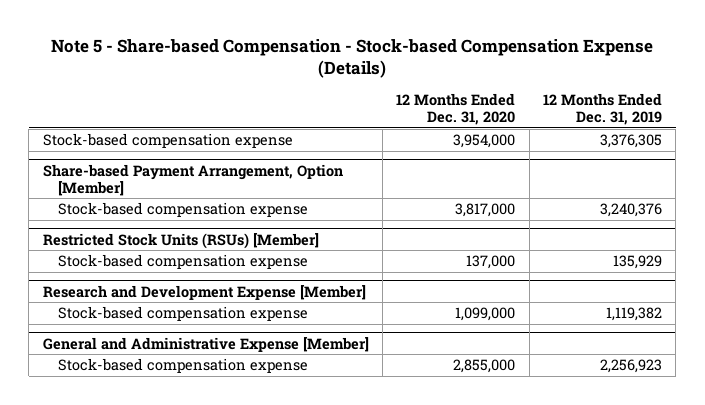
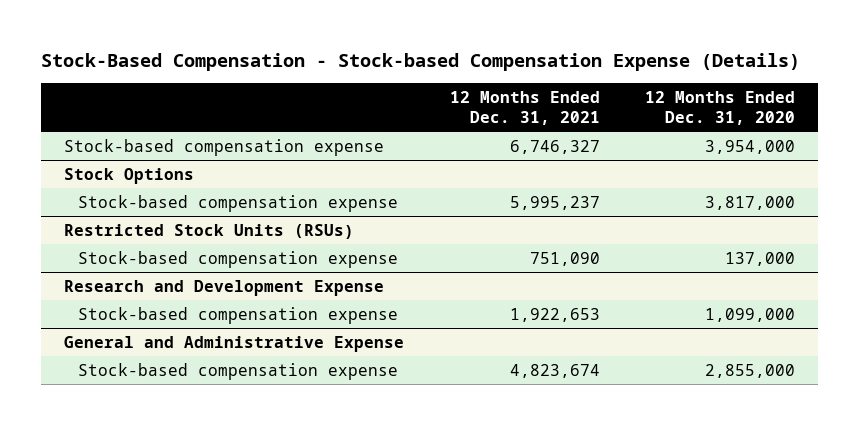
- Note 5 - Share-based Compensation - Stock-based Compensation Expense (Details)
+ Stock-Based Compensation - Stock-based Compensation Expense (Details)
- | 12 Months Ended Dec. 31, 2020 | 12 Months Ended Dec. 31, 2019
+ | 12 Months Ended Dec. 31, 2021 | 12 Months Ended Dec. 31, 2020
- Share-based Payment Arrangement, Option [Member]
+ Stock Options
- Restricted Stock Units (RSUs) [Member]
+ Restricted Stock Units (RSUs)
- Research and Development Expense [Member]
+ Research and Development Expense
- General and Administrative Expense [Member]
+ General and Administrative Expense

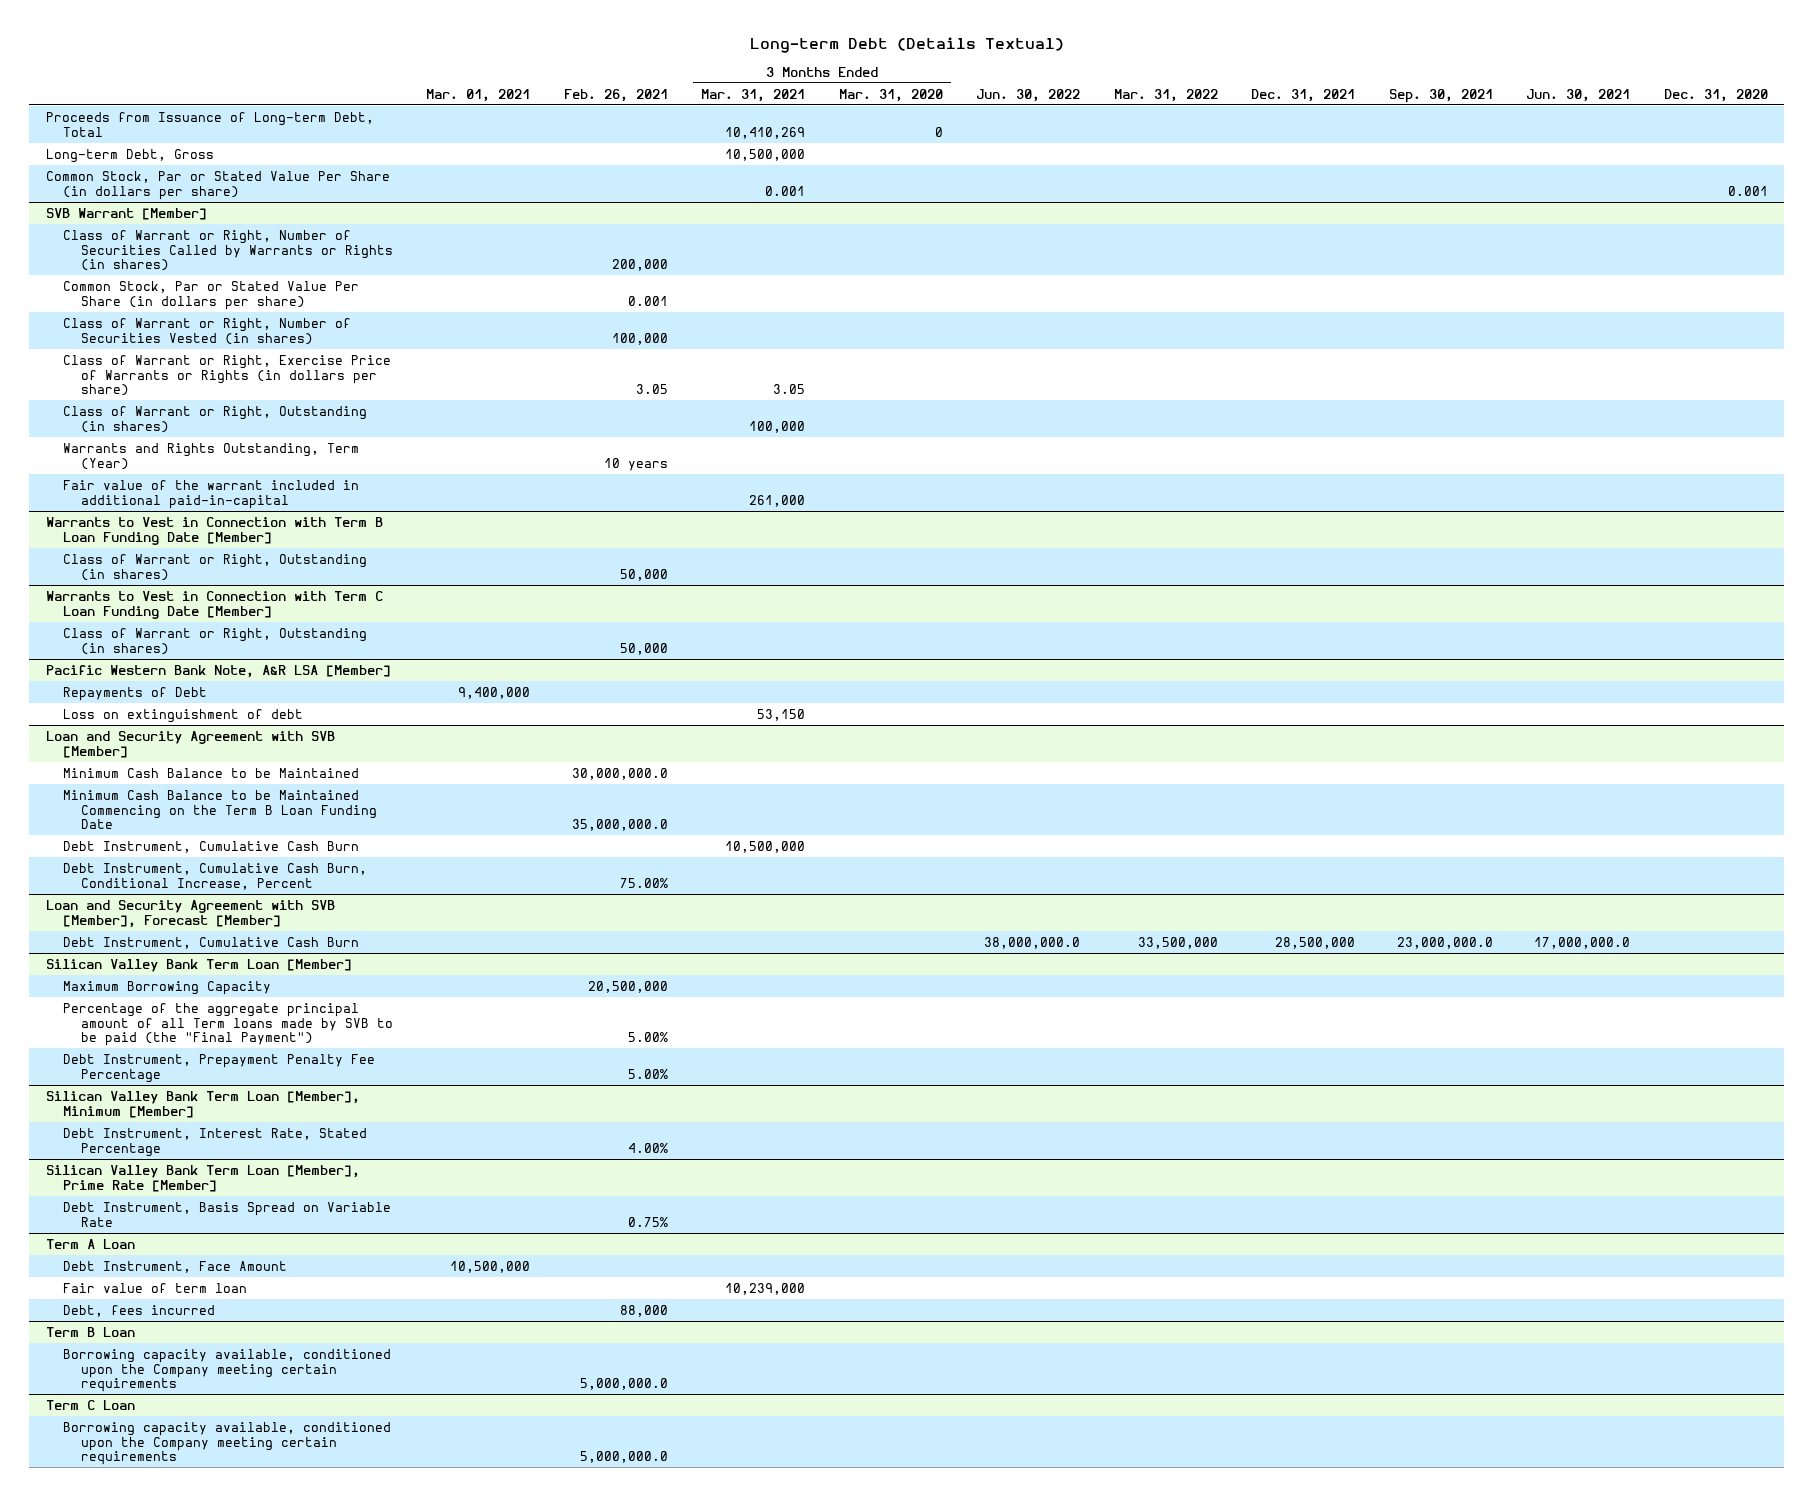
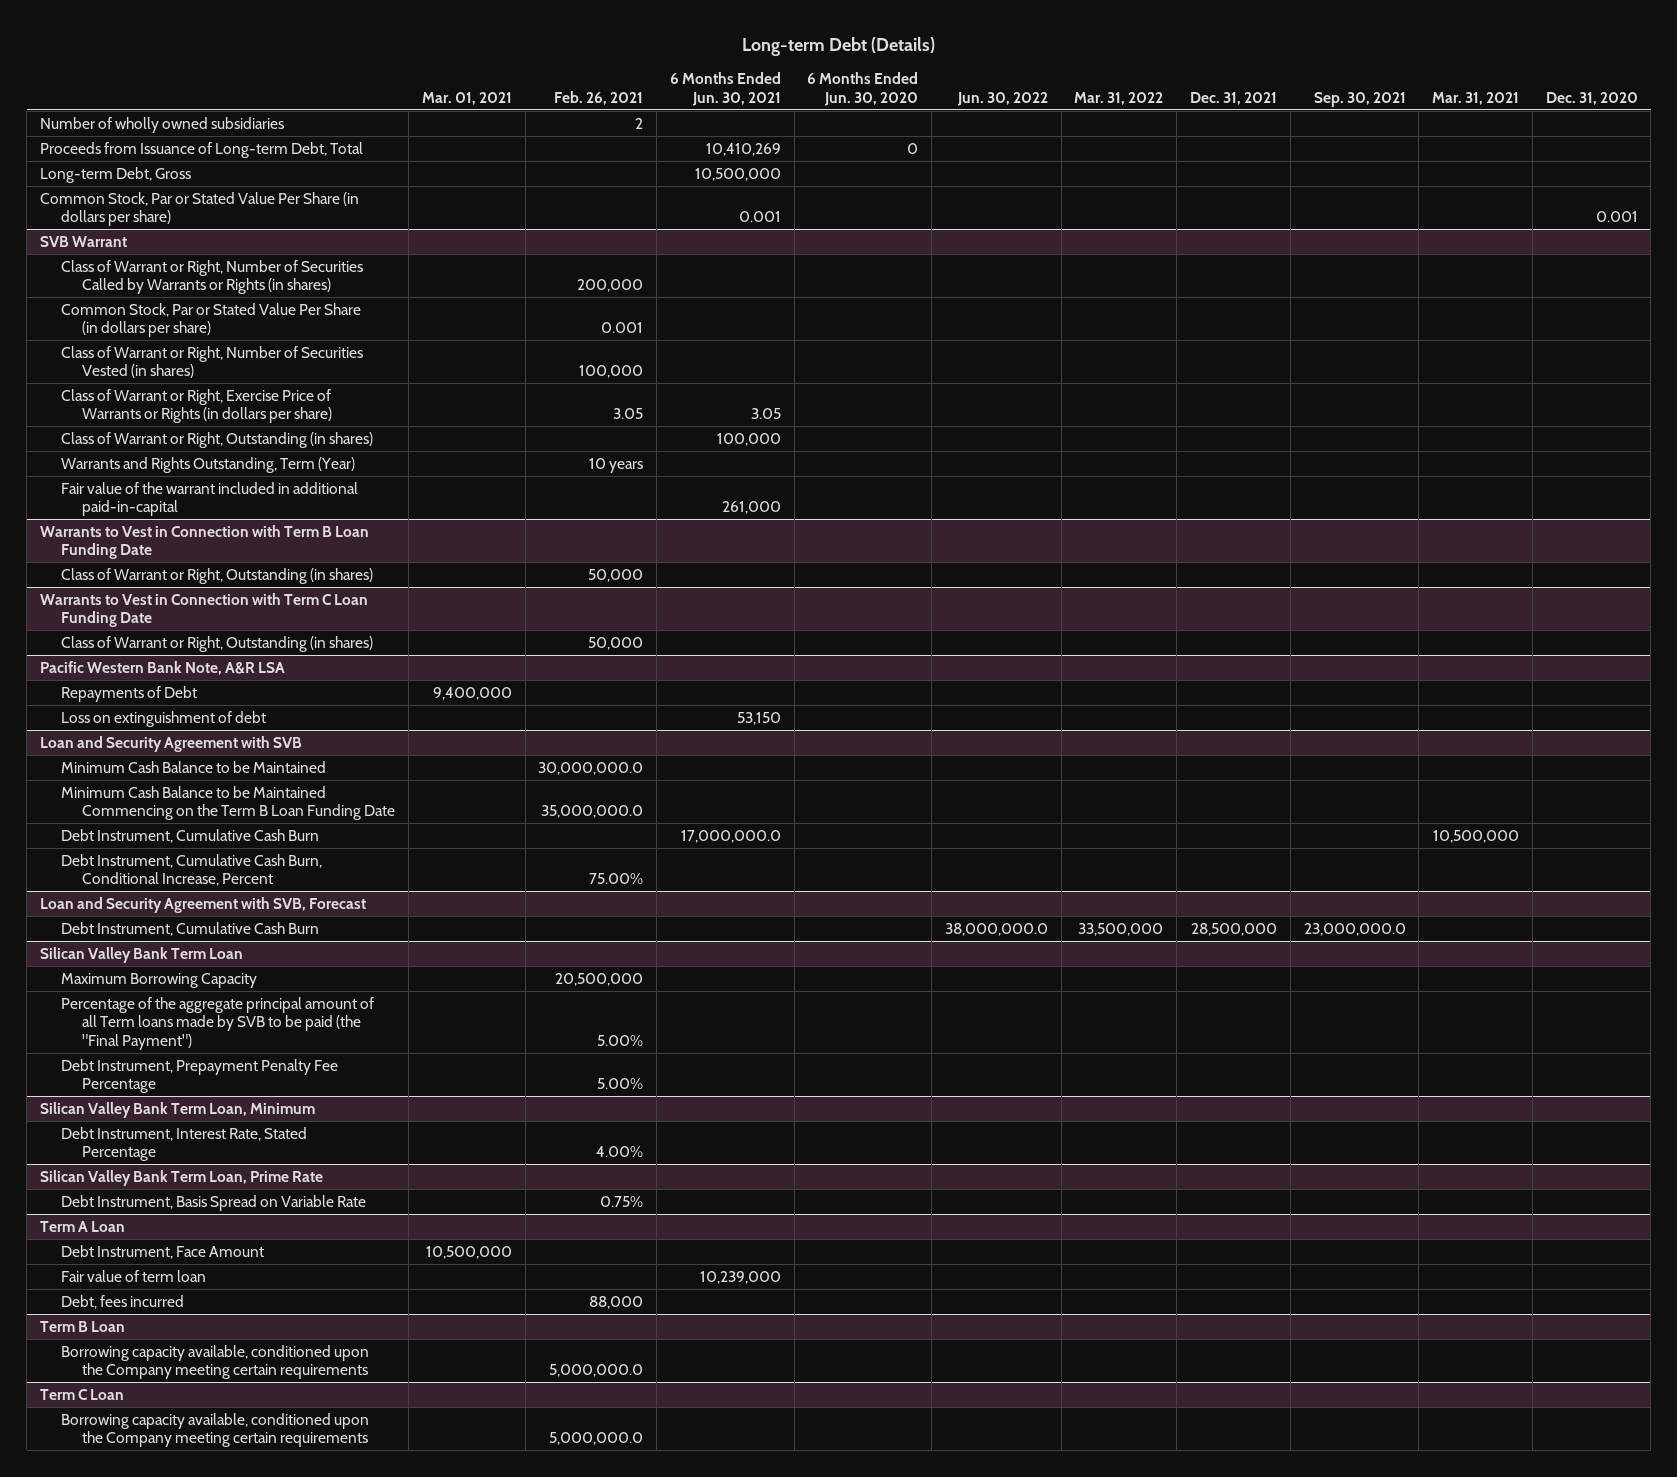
- Long-term Debt (Details Textual)
+ Long-term Debt (Details)
- | Mar. 01, 2021 | Feb. 26, 2021 | 3 Months Ended Mar. 31, 2021 | 3 Months Ended Mar. 31, 2020 | Jun. 30, 2022 | Mar. 31, 2022 | Dec. 31, 2021 | Sep. 30, 2021 | Jun. 30, 2021 | Dec. 31, 2020
+ | Mar. 01, 2021 | Feb. 26, 2021 | 6 Months Ended Jun. 30, 2021 | 6 Months Ended Jun. 30, 2020 | Jun. 30, 2022 | Mar. 31, 2022 | Dec. 31, 2021 | Sep. 30, 2021 | Mar. 31, 2021 | Dec. 31, 2020
+ Number of wholly owned subsidiaries | | 2 | | | | | | | |
- SVB Warrant [Member]
+ SVB Warrant
- Warrants to Vest in Connection with Term B Loan Funding Date [Member]
+ Warrants to Vest in Connection with Term B Loan Funding Date
- Warrants to Vest in Connection with Term C Loan Funding Date [Member]
+ Warrants to Vest in Connection with Term C Loan Funding Date
- Pacific Western Bank Note, A&R LSA [Member]
+ Pacific Western Bank Note, A&R LSA
- Loan and Security Agreement with SVB [Member]
+ Loan and Security Agreement with SVB
- Loan and Security Agreement with SVB [Member], Forecast [Member]
+ Loan and Security Agreement with SVB, Forecast
- Silican Valley Bank Term Loan [Member]
+ Silican Valley Bank Term Loan
- Silican Valley Bank Term Loan [Member], Minimum [Member]
+ Silican Valley Bank Term Loan, Minimum
- Silican Valley Bank Term Loan [Member], Prime Rate [Member]
+ Silican Valley Bank Term Loan, Prime Rate

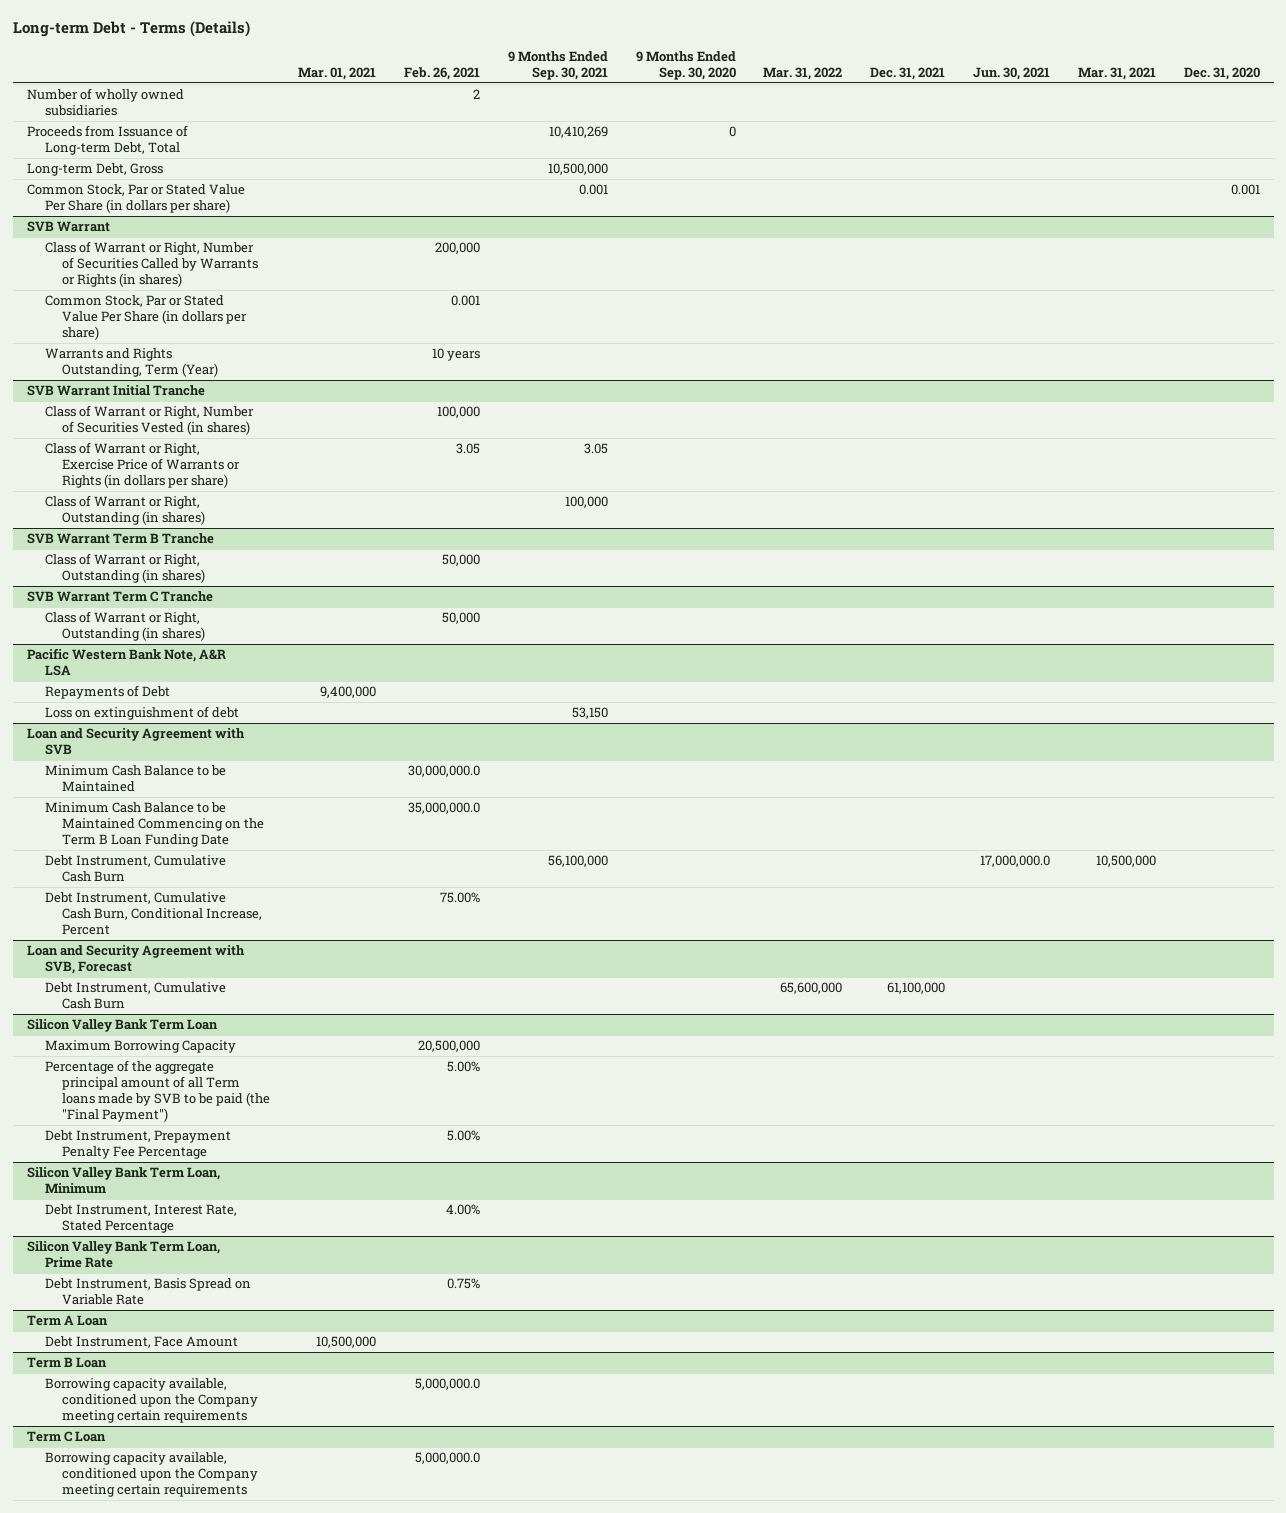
- Long-term Debt (Details)
+ Long-term Debt - Terms (Details)
- | Mar. 01, 2021 | Feb. 26, 2021 | 6 Months Ended Jun. 30, 2021 | 6 Months Ended Jun. 30, 2020 | Jun. 30, 2022 | Mar. 31, 2022 | Dec. 31, 2021 | Sep. 30, 2021 | Mar. 31, 2021 | Dec. 31, 2020
+ | Mar. 01, 2021 | Feb. 26, 2021 | 9 Months Ended Sep. 30, 2021 | 9 Months Ended Sep. 30, 2020 | Mar. 31, 2022 | Dec. 31, 2021 | Jun. 30, 2021 | Mar. 31, 2021 | Dec. 31, 2020
@ SVB Warrant
moved up: Warrants and Rights Outstanding, Term (Year) | | 10 years | | | | | | |
+ SVB Warrant Initial Tranche
@ SVB Warrant
- Fair value of the warrant included in additional paid-in-capital | | | 261,000 | | | | | | |
- Warrants to Vest in Connection with Term B Loan Funding Date
+ SVB Warrant Term B Tranche
- Warrants to Vest in Connection with Term C Loan Funding Date
+ SVB Warrant Term C Tranche
@ Loan and Security Agreement with SVB, Forecast
- Debt Instrument, Cumulative Cash Burn | | | | | 38,000,000.0 | 33,500,000 | 28,500,000 | 23,000,000.0 | |
- Silican Valley Bank Term Loan
@ Loan and Security Agreement with SVB, Forecast
+ Debt Instrument, Cumulative Cash Burn | | | | | 65,600,000 | 61,100,000 | | |
+ Silicon Valley Bank Term Loan
- Silican Valley Bank Term Loan, Minimum
+ Silicon Valley Bank Term Loan, Minimum
- Silican Valley Bank Term Loan, Prime Rate
+ Silicon Valley Bank Term Loan, Prime Rate
@ Term A Loan
- Fair value of term loan | | | 10,239,000 | | | | | | |
- Debt, fees incurred | | 88,000 | | | | | | | |

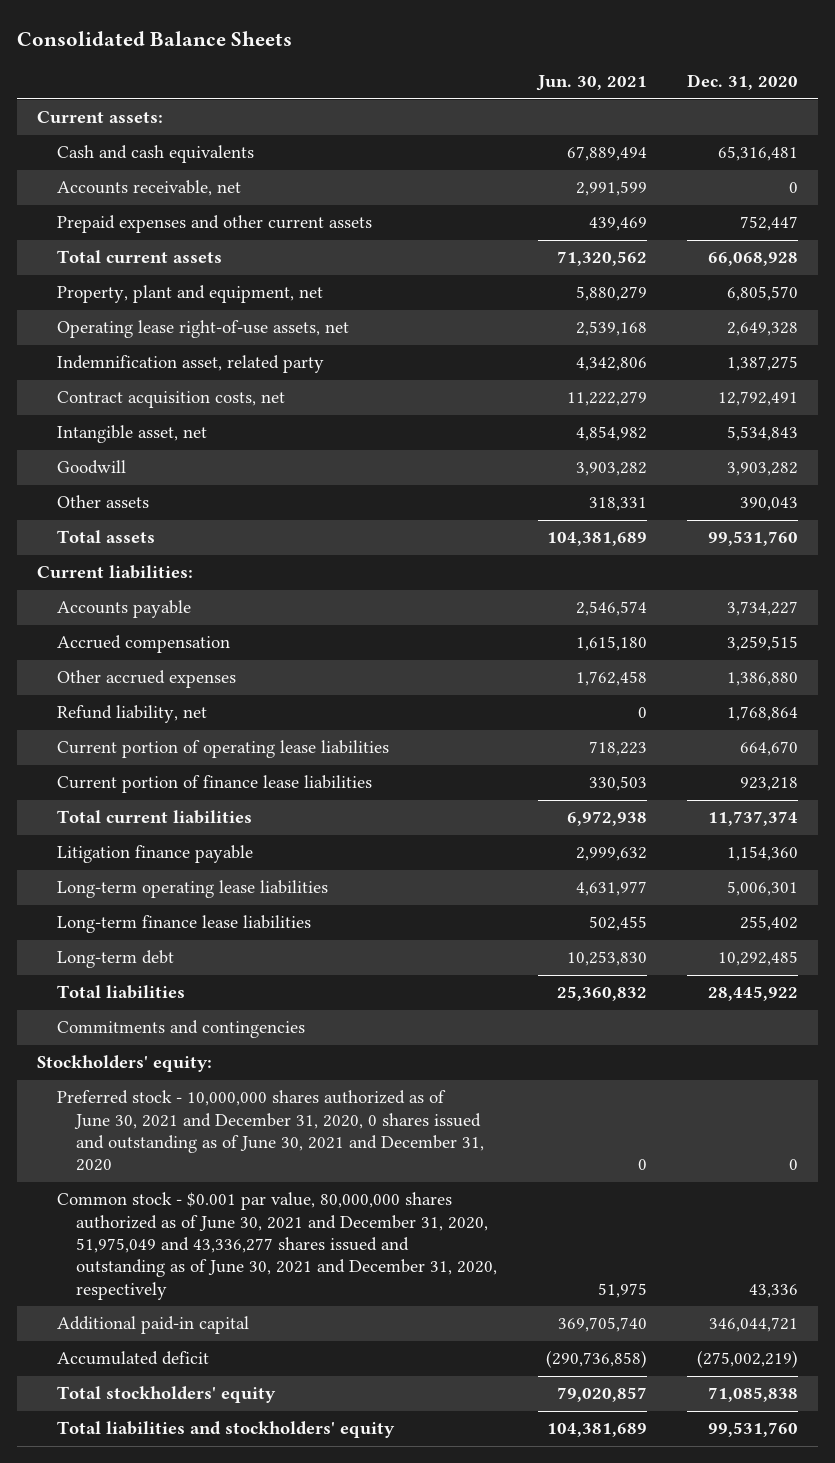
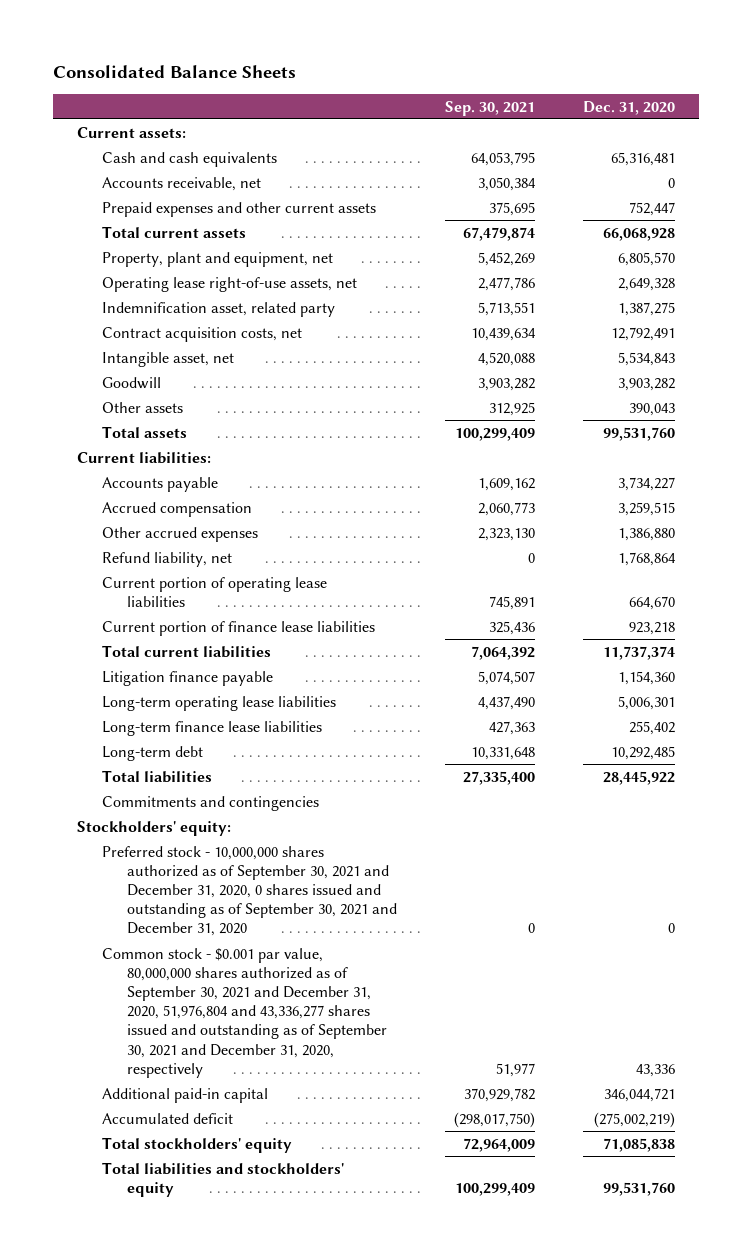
- | Jun. 30, 2021 | Dec. 31, 2020
+ | Sep. 30, 2021 | Dec. 31, 2020
- Preferred stock - 10,000,000 shares authorized as of June 30, 2021 and December 31, 2020, 0 shares issued and outstanding as of June 30, 2021 and December 31, 2020 | 0 | 0
- Common stock - $0.001 par value, 80,000,000 shares authorized as of June 30, 2021 and December 31, 2020, 51,975,049 and 43,336,277 shares issued and outstanding as of June 30, 2021 and December 31, 2020, respectively | 51,975 | 43,336
+ Preferred stock - 10,000,000 shares authorized as of September 30, 2021 and December 31, 2020, 0 shares issued and outstanding as of September 30, 2021 and December 31, 2020 | 0 | 0
+ Common stock - $0.001 par value, 80,000,000 shares authorized as of September 30, 2021 and December 31, 2020, 51,976,804 and 43,336,277 shares issued and outstanding as of September 30, 2021 and December 31, 2020, respectively | 51,977 | 43,336

